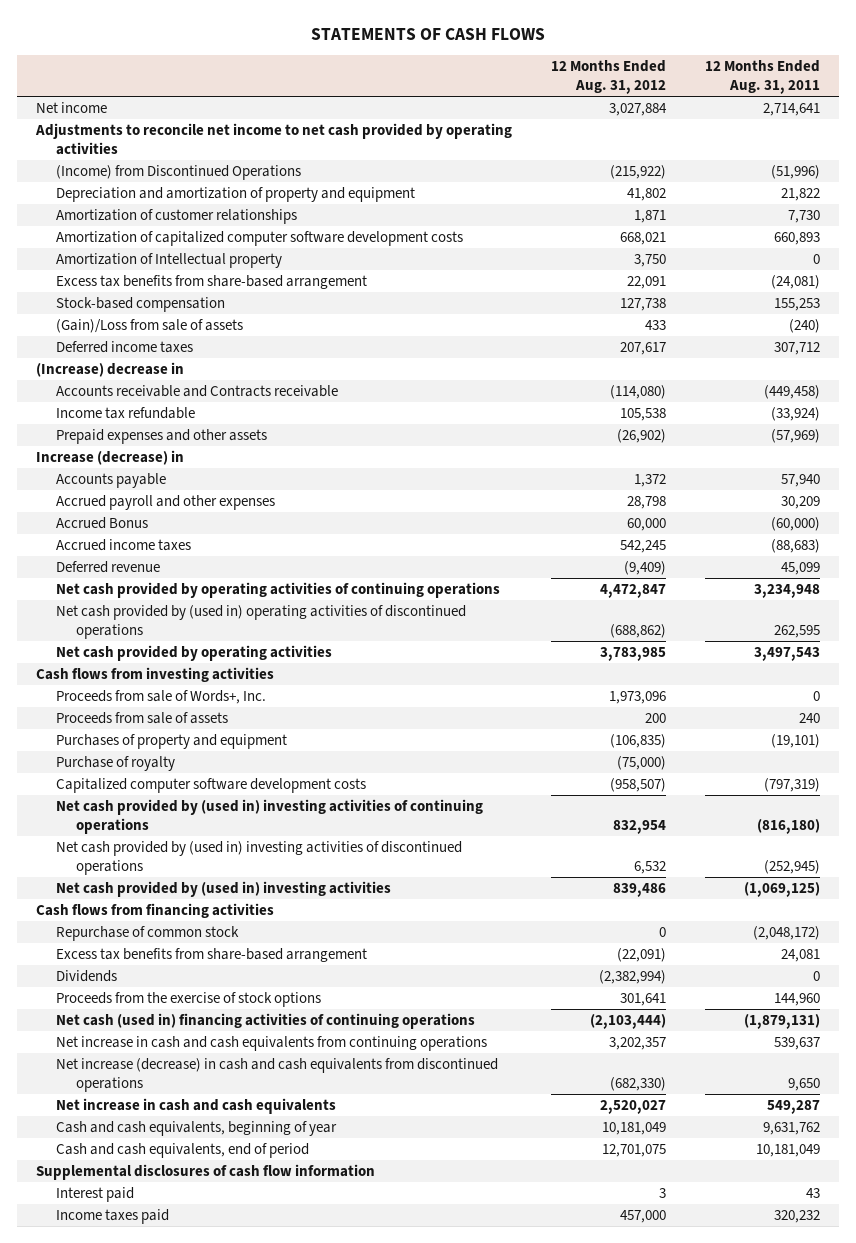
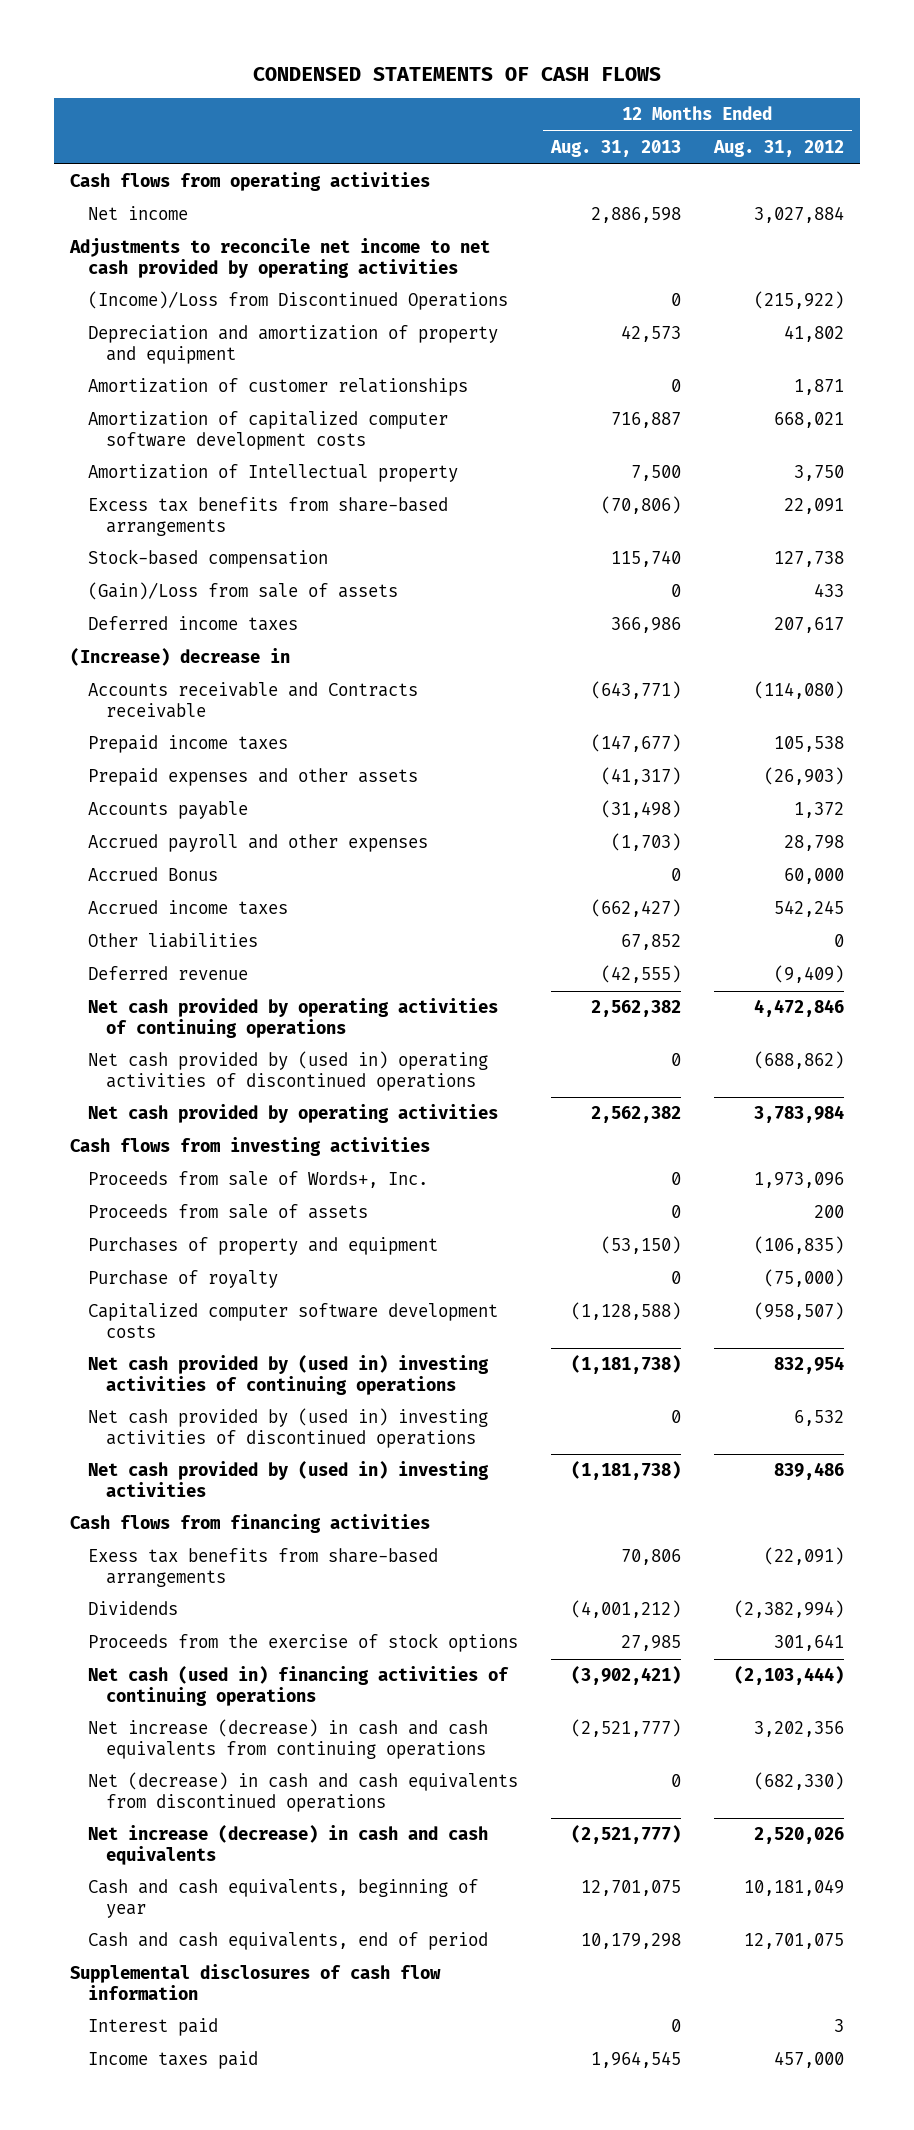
- STATEMENTS OF CASH FLOWS
+ CONDENSED STATEMENTS OF CASH FLOWS
- | 12 Months Ended Aug. 31, 2012 | 12 Months Ended Aug. 31, 2011
+ | 12 Months Ended Aug. 31, 2013 | 12 Months Ended Aug. 31, 2012
+ Cash flows from operating activities
- (Income) from Discontinued Operations | (215,922) | (51,996)
+ (Income)/Loss from Discontinued Operations | 0 | (215,922)
- Excess tax benefits from share-based arrangement | 22,091 | (24,081)
+ Excess tax benefits from share-based arrangements | (70,806) | 22,091
- Income tax refundable | 105,538 | (33,924)
- Prepaid expenses and other assets | (26,902) | (57,969)
- Increase (decrease) in
+ Prepaid income taxes | (147,677) | 105,538
+ Prepaid expenses and other assets | (41,317) | (26,903)
+ Other liabilities | 67,852 | 0
- Net cash provided by operating activities of continuing operations | 4,472,847 | 3,234,948
+ Net cash provided by operating activities of continuing operations | 2,562,382 | 4,472,846
- Net cash provided by operating activities | 3,783,985 | 3,497,543
+ Net cash provided by operating activities | 2,562,382 | 3,783,984
- Repurchase of common stock | 0 | (2,048,172)
- Excess tax benefits from share-based arrangement | (22,091) | 24,081
+ Exess tax benefits from share-based arrangements | 70,806 | (22,091)
- Net increase in cash and cash equivalents from continuing operations | 3,202,357 | 539,637
- Net increase (decrease) in cash and cash equivalents from discontinued operations | (682,330) | 9,650
- Net increase in cash and cash equivalents | 2,520,027 | 549,287
+ Net increase (decrease) in cash and cash equivalents from continuing operations | (2,521,777) | 3,202,356
+ Net (decrease) in cash and cash equivalents from discontinued operations | 0 | (682,330)
+ Net increase (decrease) in cash and cash equivalents | (2,521,777) | 2,520,026

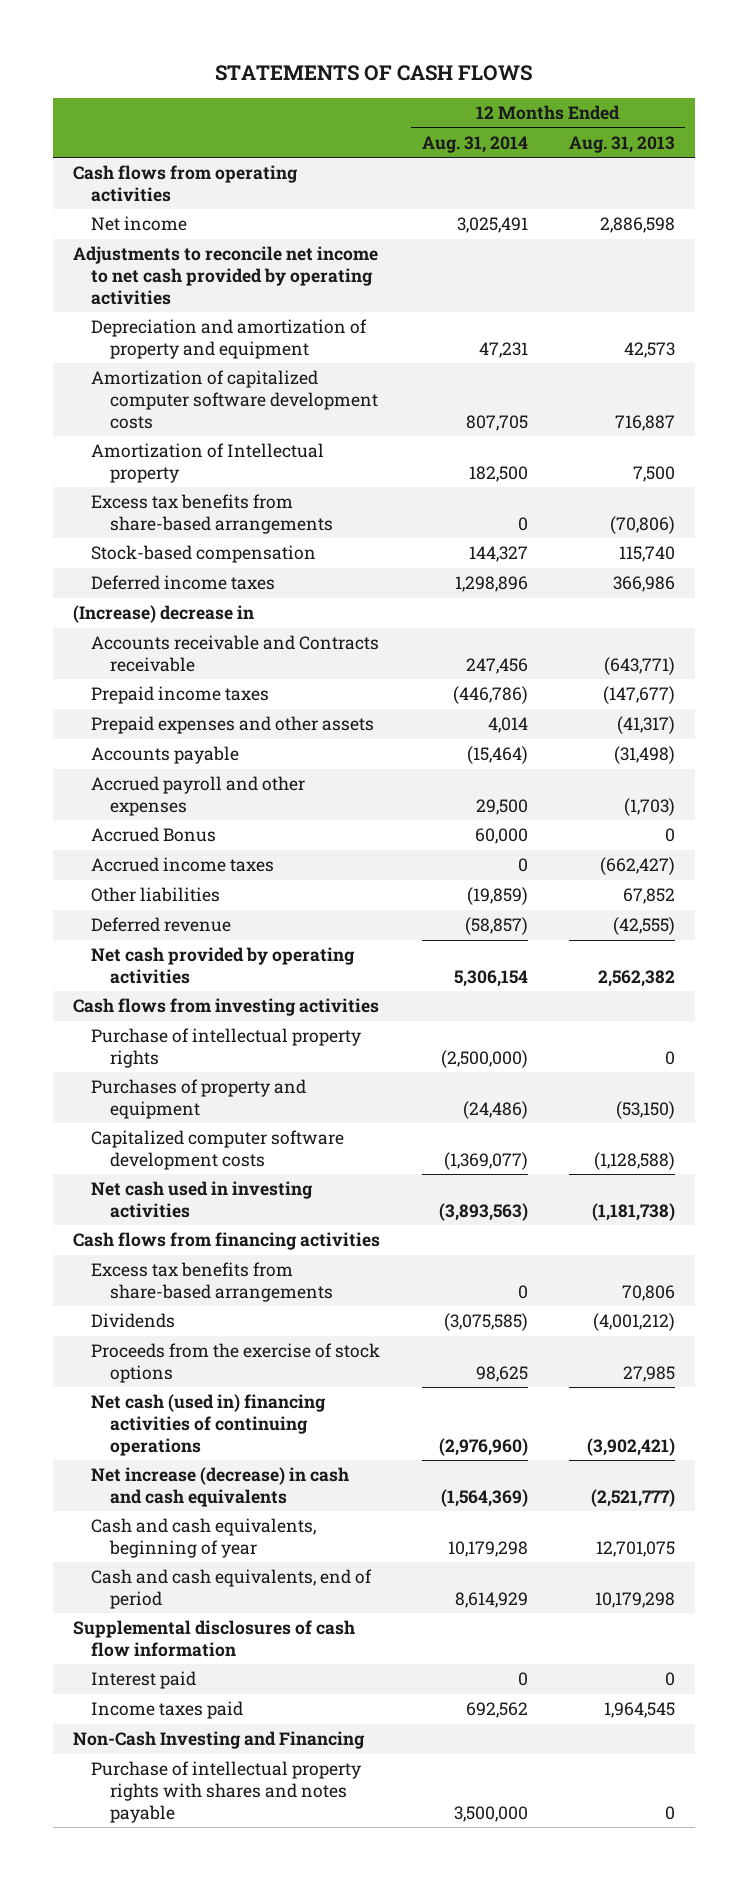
- CONDENSED STATEMENTS OF CASH FLOWS
+ STATEMENTS OF CASH FLOWS
- | 12 Months Ended Aug. 31, 2013 | 12 Months Ended Aug. 31, 2012
+ | 12 Months Ended Aug. 31, 2014 | 12 Months Ended Aug. 31, 2013
- (Income)/Loss from Discontinued Operations | 0 | (215,922)
- Amortization of customer relationships | 0 | 1,871
- (Gain)/Loss from sale of assets | 0 | 433
- Net cash provided by operating activities of continuing operations | 2,562,382 | 4,472,846
- Net cash provided by (used in) operating activities of discontinued operations | 0 | (688,862)
- Proceeds from sale of Words+, Inc. | 0 | 1,973,096
- Proceeds from sale of assets | 0 | 200
+ Purchase of intellectual property rights | (2,500,000) | 0
- Purchase of royalty | 0 | (75,000)
- Net cash provided by (used in) investing activities of continuing operations | (1,181,738) | 832,954
- Net cash provided by (used in) investing activities of discontinued operations | 0 | 6,532
- Net cash provided by (used in) investing activities | (1,181,738) | 839,486
+ Net cash used in investing activities | (3,893,563) | (1,181,738)
- Exess tax benefits from share-based arrangements | 70,806 | (22,091)
+ Excess tax benefits from share-based arrangements | 0 | 70,806
- Net increase (decrease) in cash and cash equivalents from continuing operations | (2,521,777) | 3,202,356
- Net (decrease) in cash and cash equivalents from discontinued operations | 0 | (682,330)
+ Non-Cash Investing and Financing
+ Purchase of intellectual property rights with shares and notes payable | 3,500,000 | 0

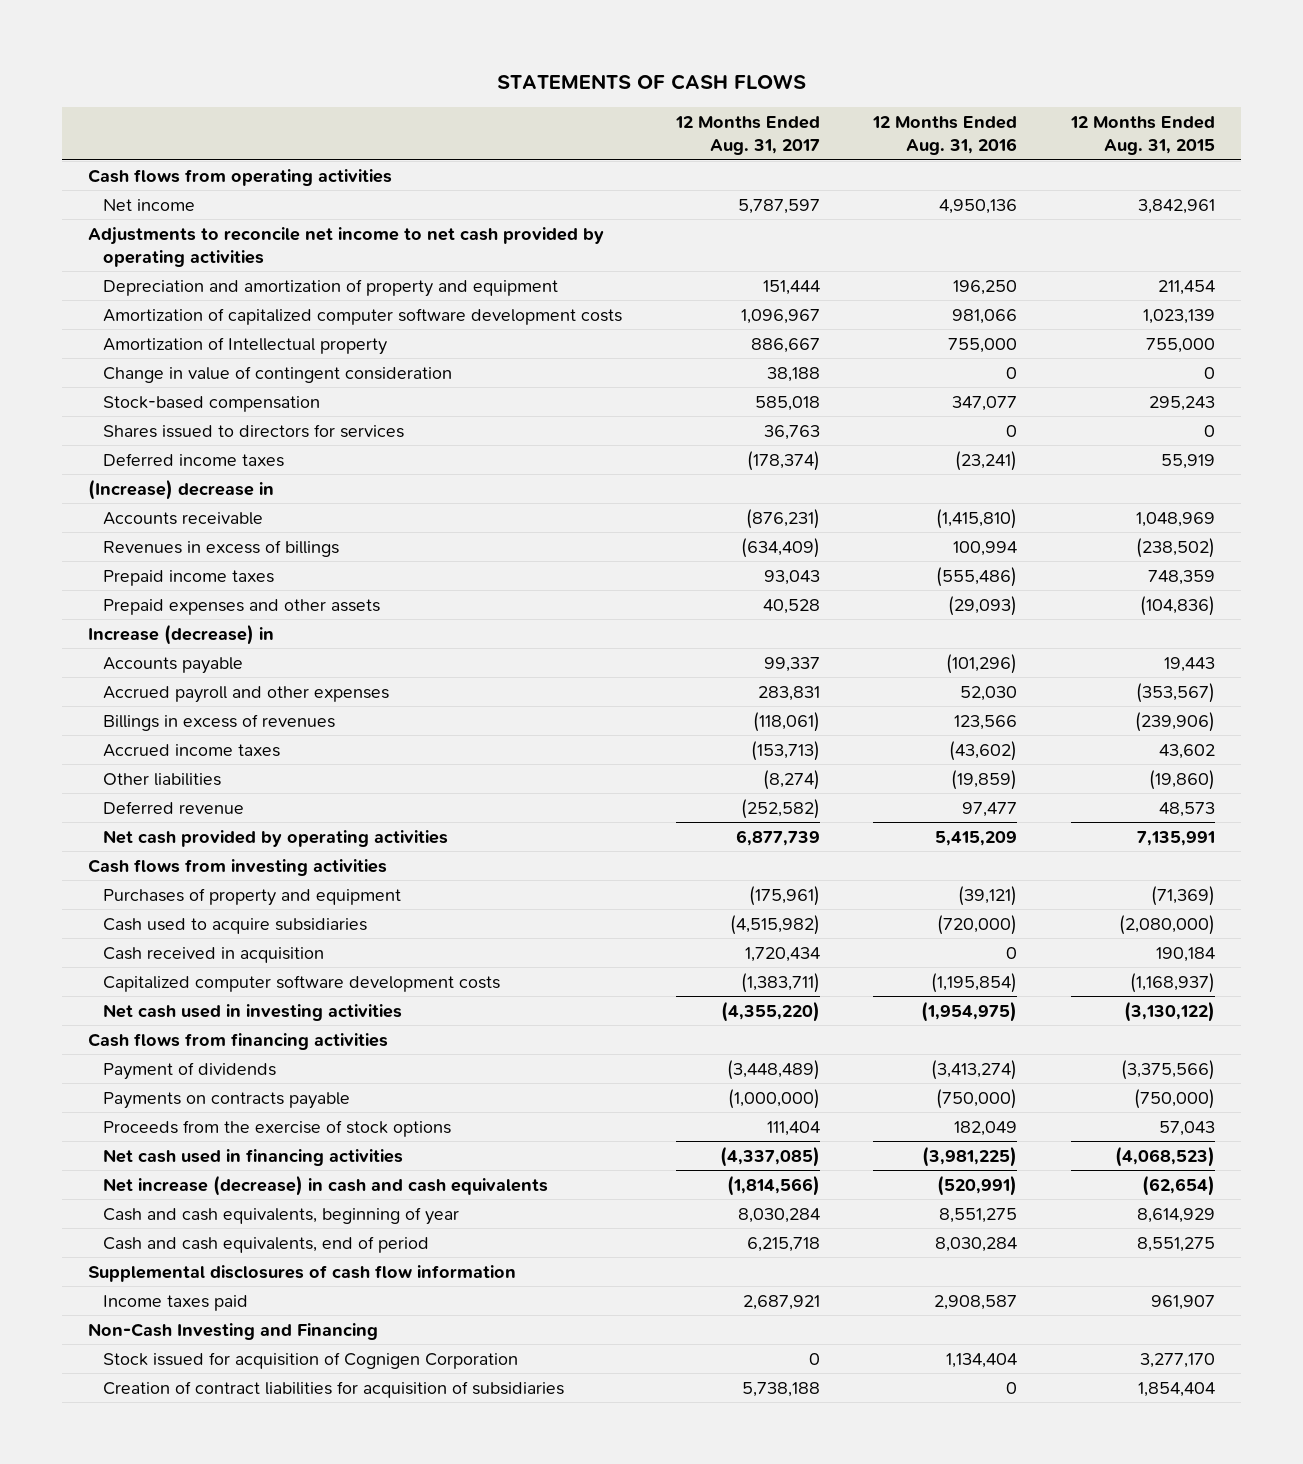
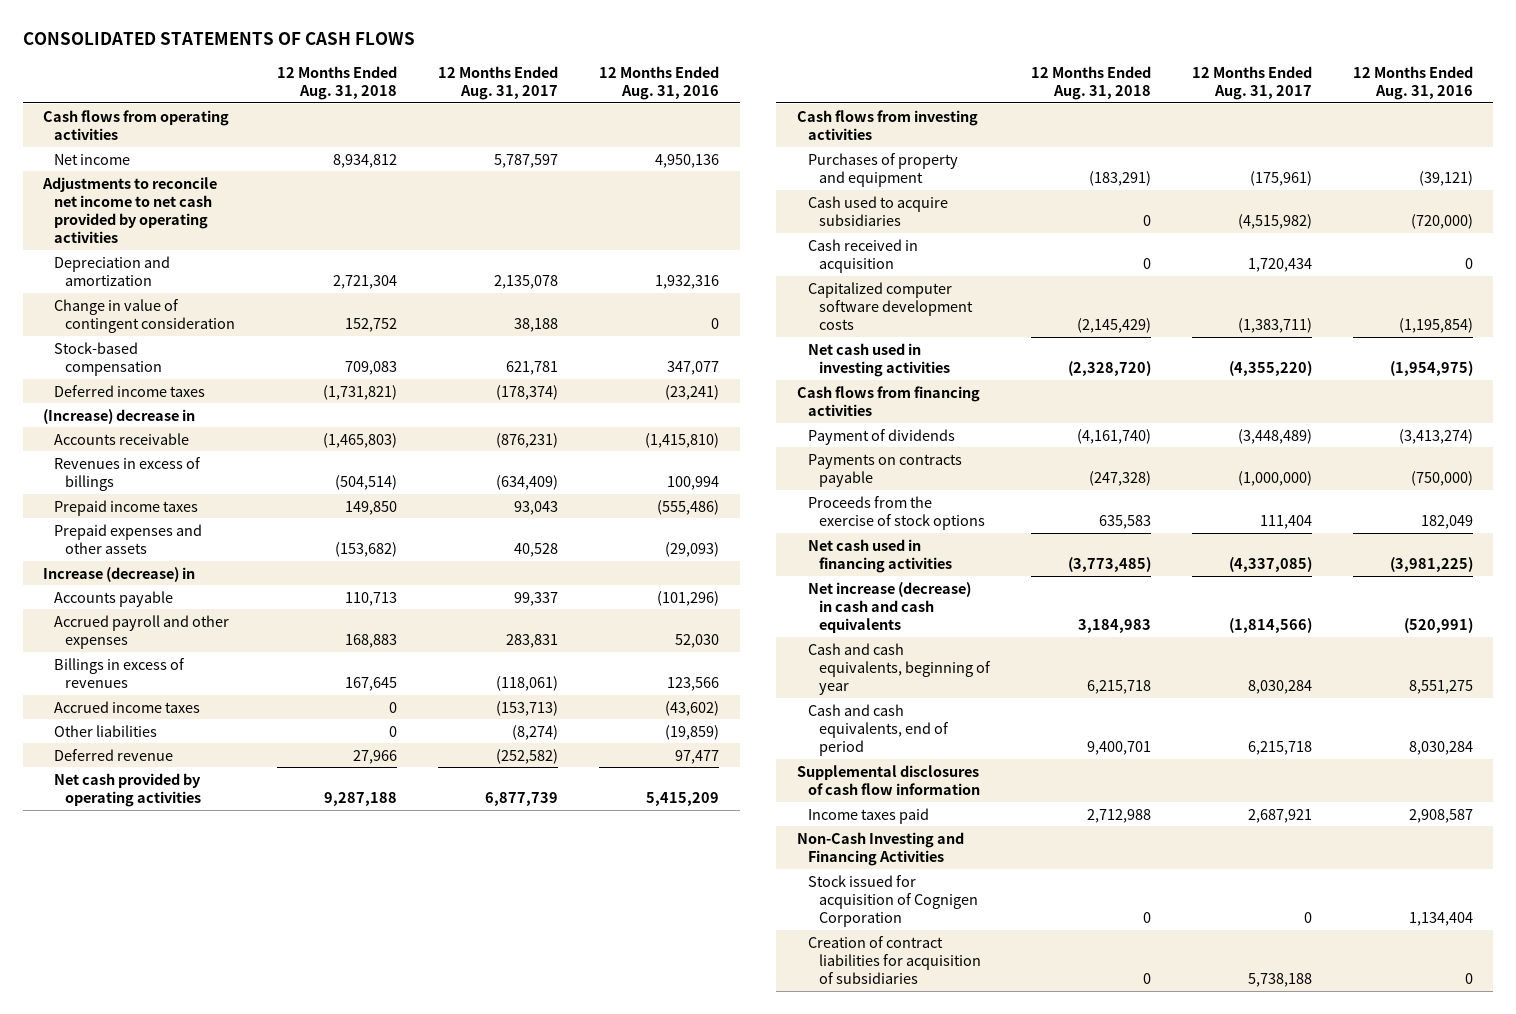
- STATEMENTS OF CASH FLOWS
+ CONSOLIDATED STATEMENTS OF CASH FLOWS
- | 12 Months Ended Aug. 31, 2017 | 12 Months Ended Aug. 31, 2016 | 12 Months Ended Aug. 31, 2015
+ | 12 Months Ended Aug. 31, 2018 | 12 Months Ended Aug. 31, 2017 | 12 Months Ended Aug. 31, 2016
- Depreciation and amortization of property and equipment | 151,444 | 196,250 | 211,454
- Amortization of capitalized computer software development costs | 1,096,967 | 981,066 | 1,023,139
- Amortization of Intellectual property | 886,667 | 755,000 | 755,000
+ Depreciation and amortization | 2,721,304 | 2,135,078 | 1,932,316
- Stock-based compensation | 585,018 | 347,077 | 295,243
- Shares issued to directors for services | 36,763 | 0 | 0
+ Stock-based compensation | 709,083 | 621,781 | 347,077
- Non-Cash Investing and Financing
+ Non-Cash Investing and Financing Activities

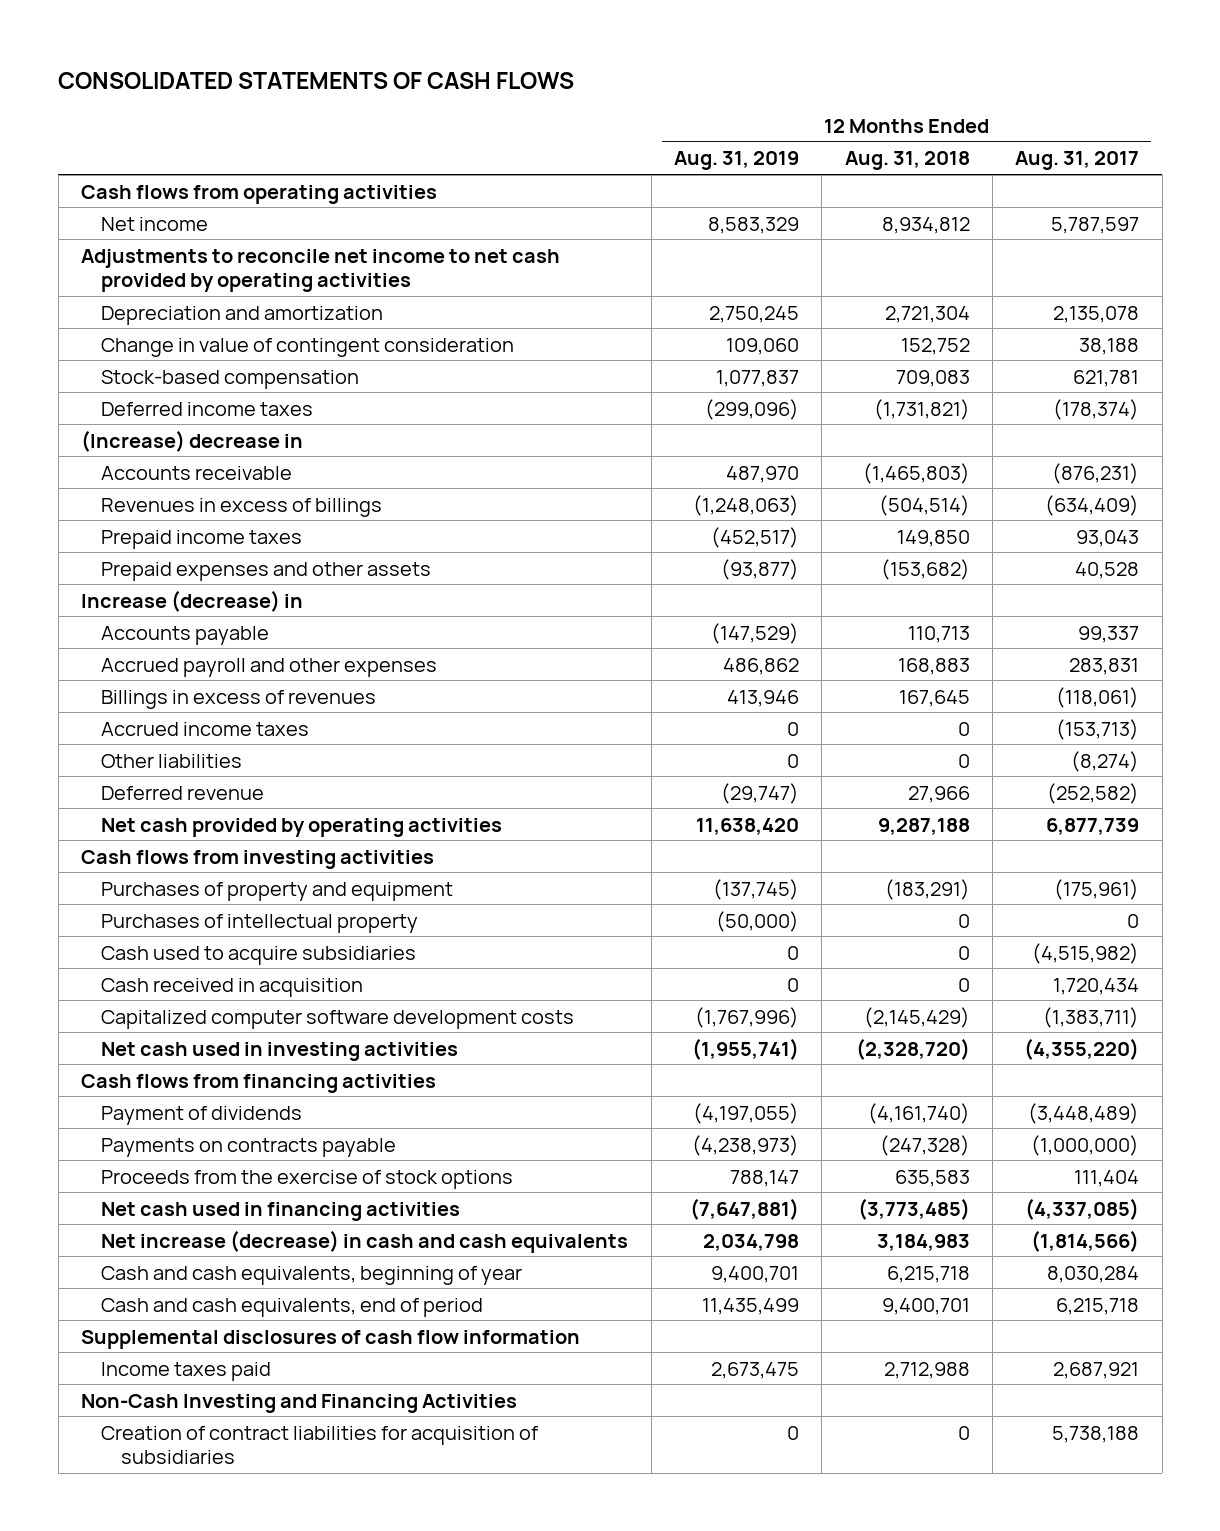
- | 12 Months Ended Aug. 31, 2018 | 12 Months Ended Aug. 31, 2017 | 12 Months Ended Aug. 31, 2016
+ | 12 Months Ended Aug. 31, 2019 | 12 Months Ended Aug. 31, 2018 | 12 Months Ended Aug. 31, 2017
+ Purchases of intellectual property | (50,000) | 0 | 0
- Stock issued for acquisition of Cognigen Corporation | 0 | 0 | 1,134,404

